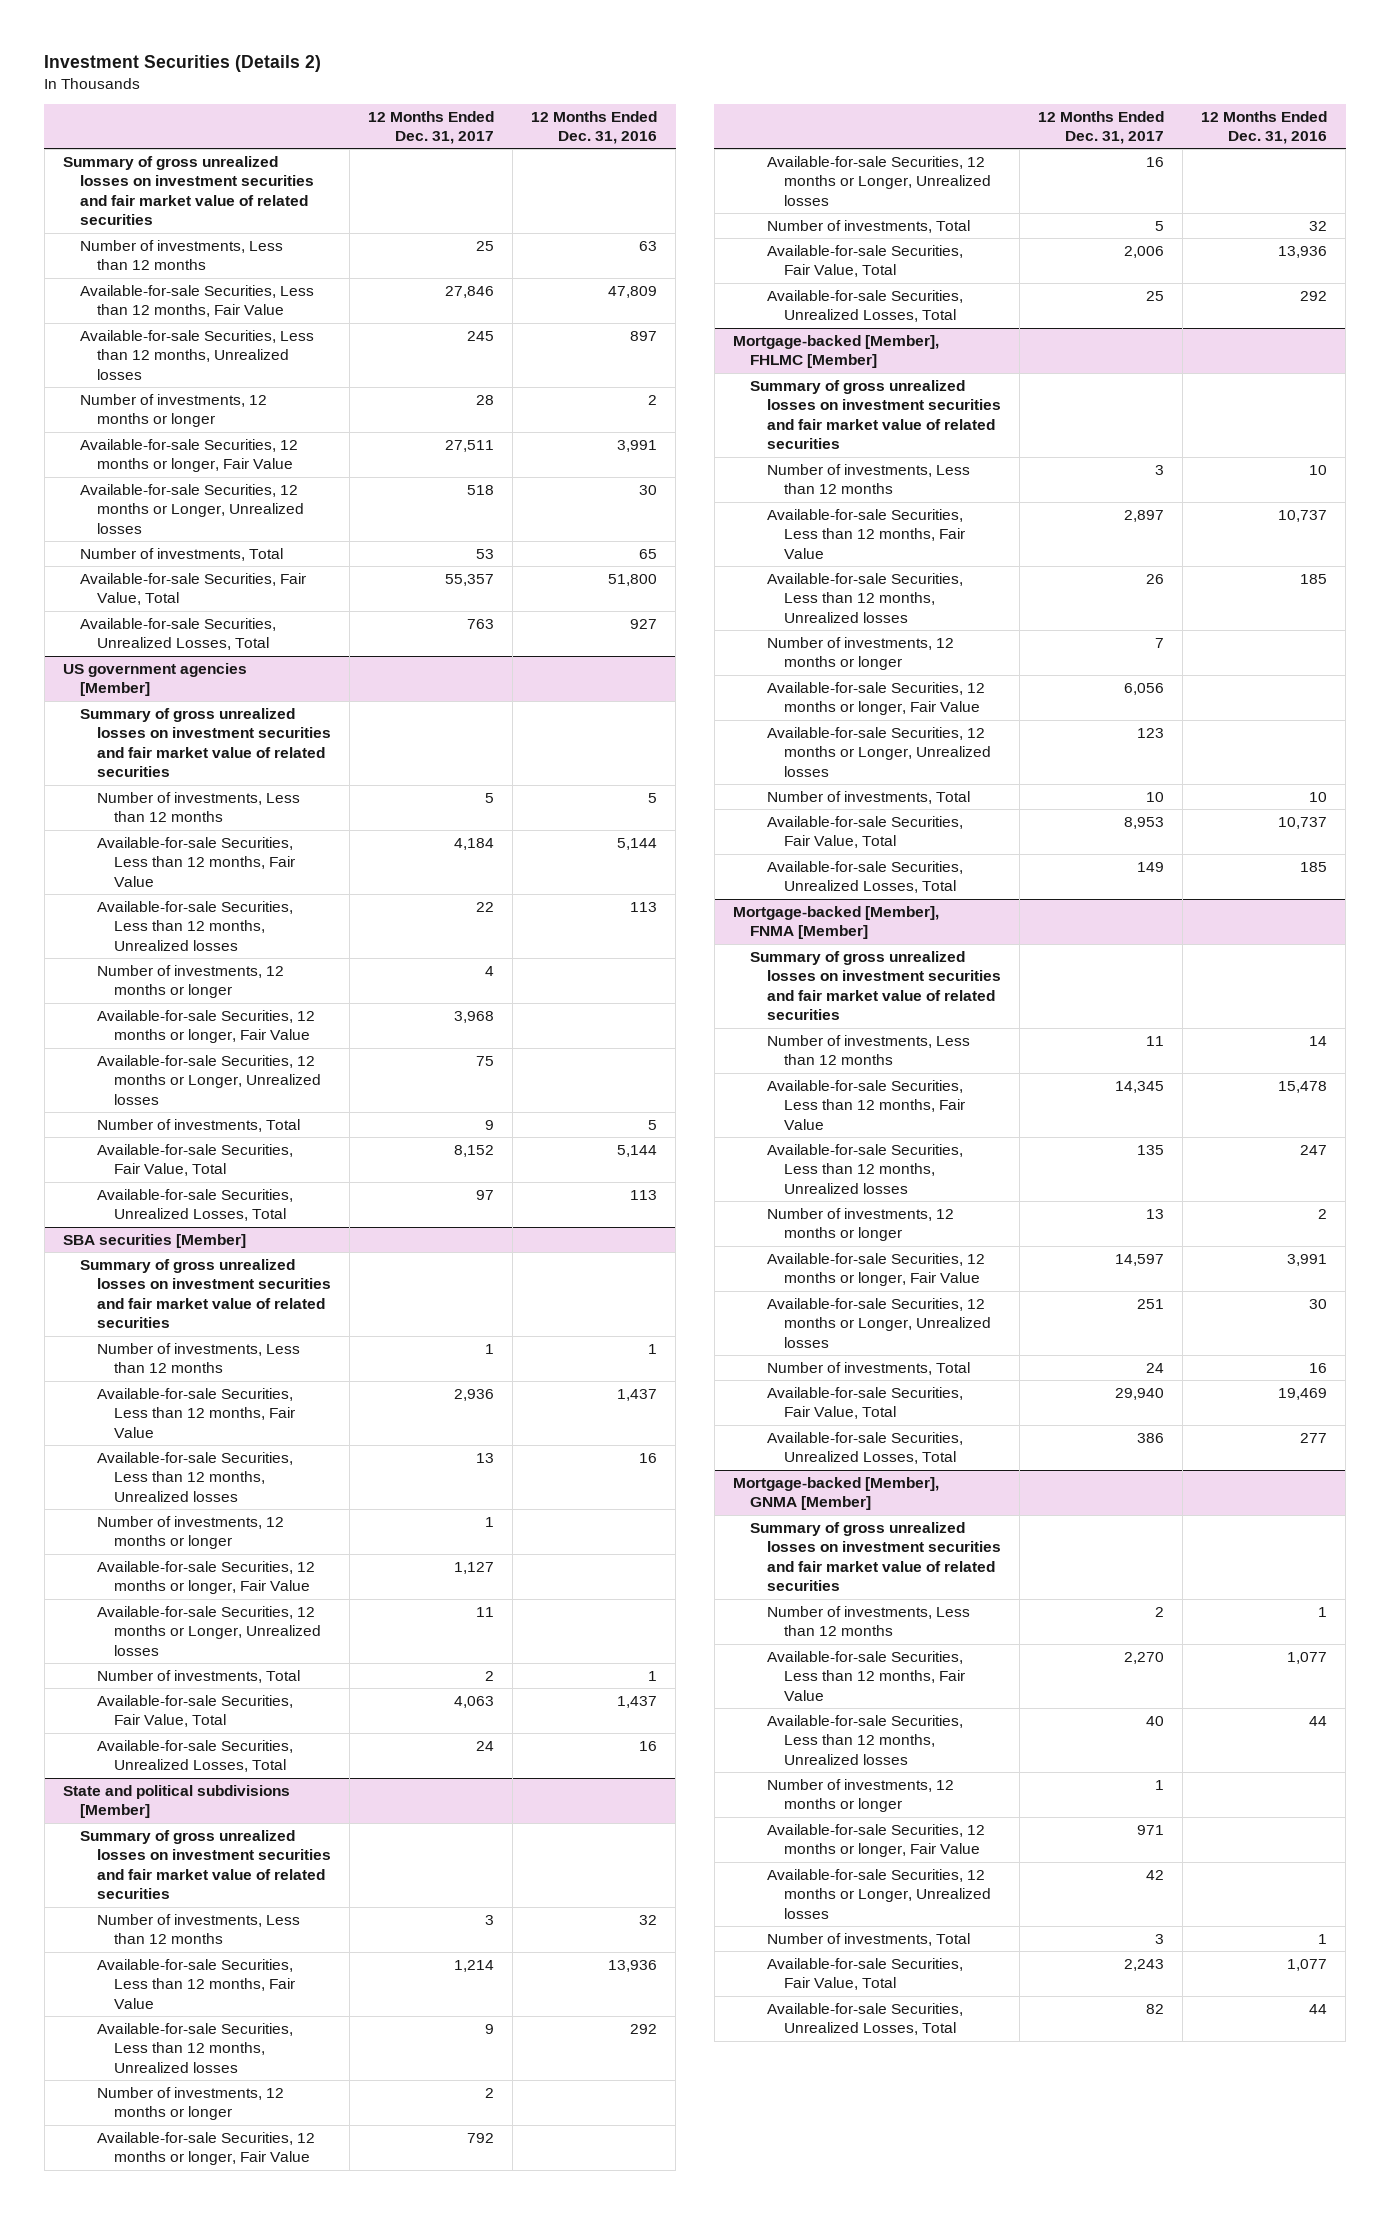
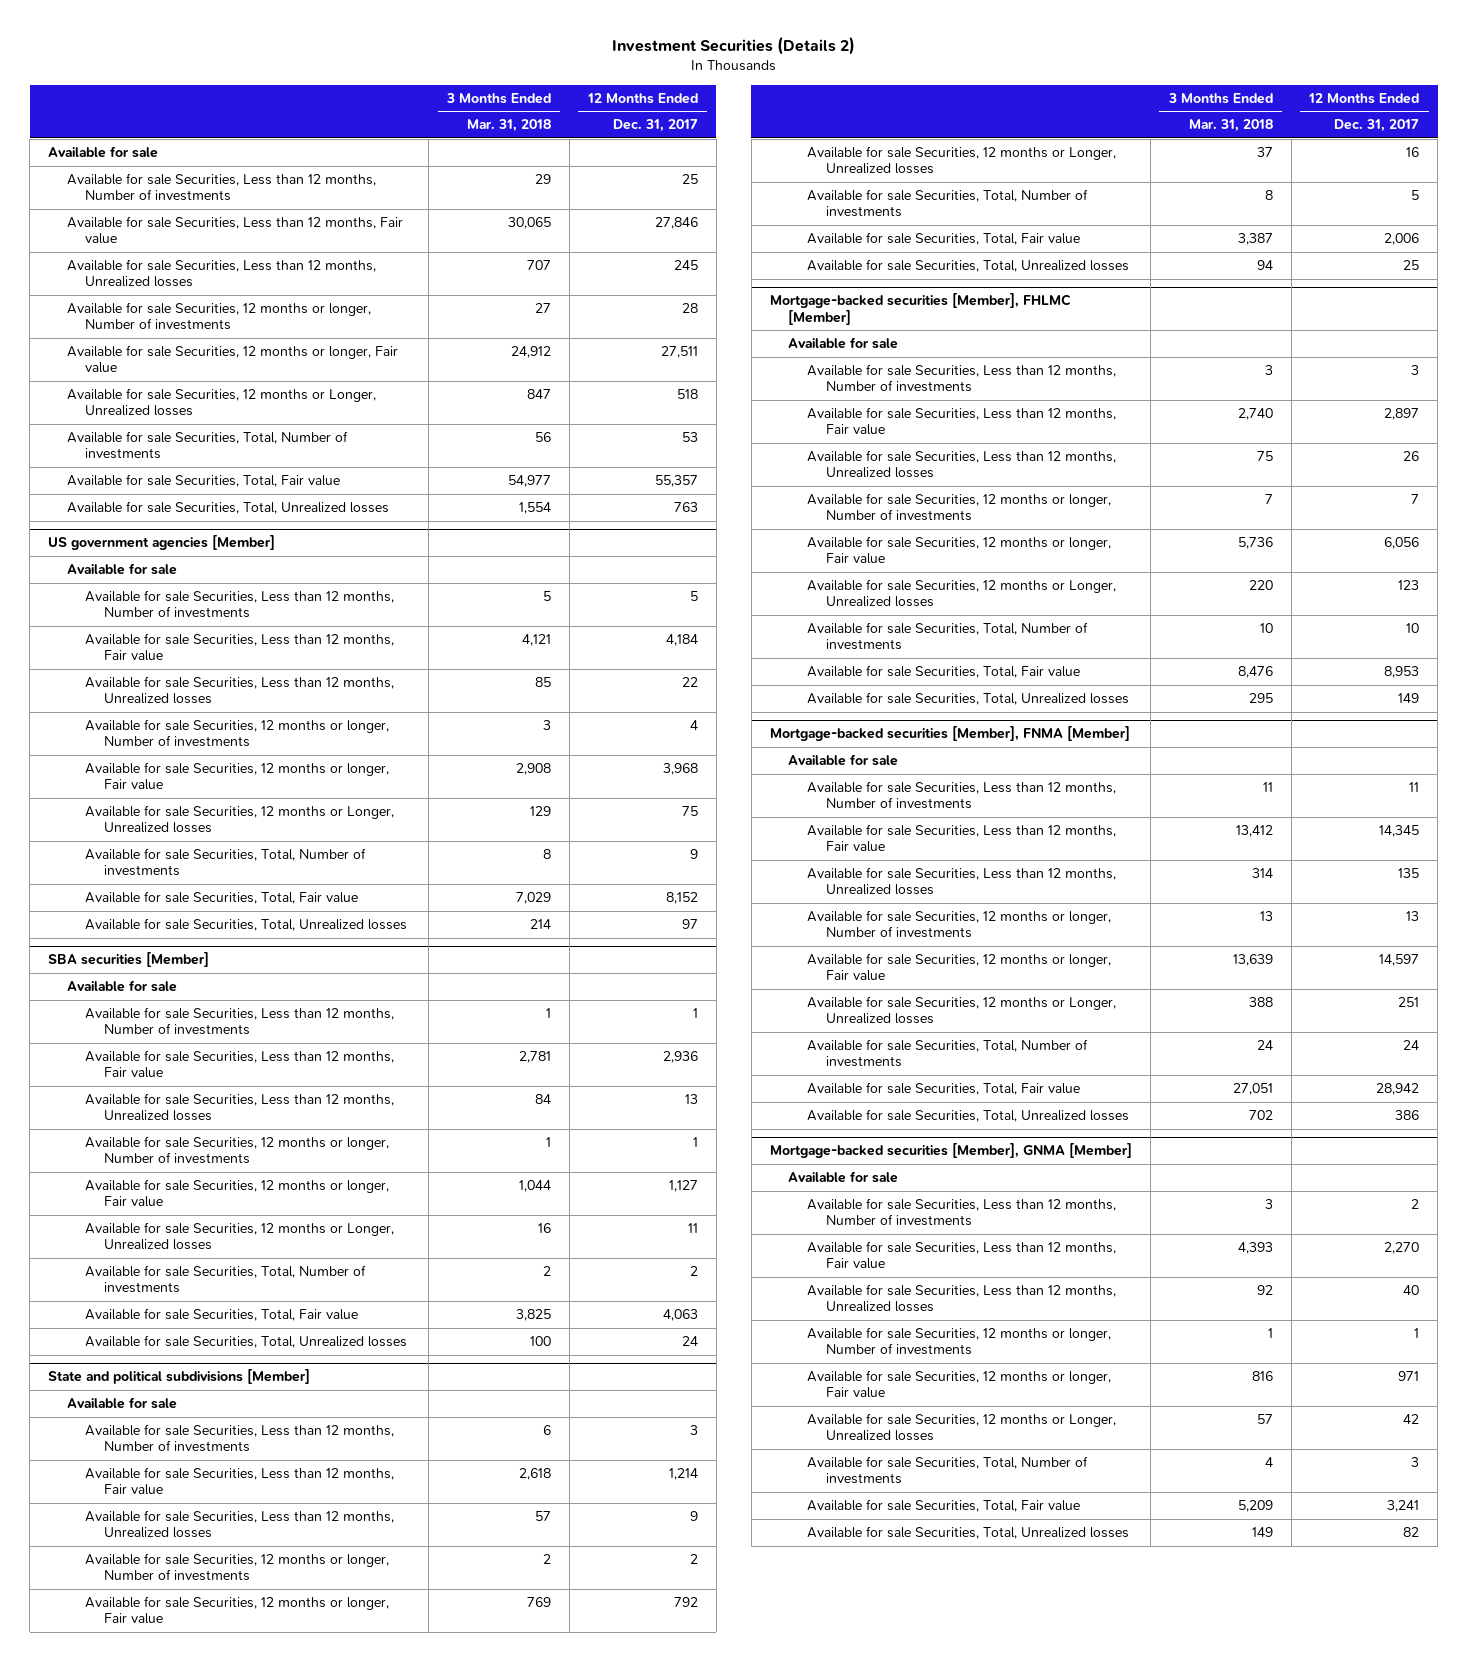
- | 12 Months Ended Dec. 31, 2017 | 12 Months Ended Dec. 31, 2016
+ | 3 Months Ended Mar. 31, 2018 | 12 Months Ended Dec. 31, 2017
- Summary of gross unrealized losses on investment securities and fair market value of related securities
- Number of investments, Less than 12 months | 25 | 63
- Available-for-sale Securities, Less than 12 months, Fair Value | 27,846 | 47,809
- Available-for-sale Securities, Less than 12 months, Unrealized losses | 245 | 897
- Number of investments, 12 months or longer | 28 | 2
- Available-for-sale Securities, 12 months or longer, Fair Value | 27,511 | 3,991
- Available-for-sale Securities, 12 months or Longer, Unrealized losses | 518 | 30
- Number of investments, Total | 53 | 65
- Available-for-sale Securities, Fair Value, Total | 55,357 | 51,800
- Available-for-sale Securities, Unrealized Losses, Total | 763 | 927
+ Available for sale
+ Available for sale Securities, Less than 12 months, Number of investments | 29 | 25
+ Available for sale Securities, Less than 12 months, Fair value | 30,065 | 27,846
+ Available for sale Securities, Less than 12 months, Unrealized losses | 707 | 245
+ Available for sale Securities, 12 months or longer, Number of investments | 27 | 28
+ Available for sale Securities, 12 months or longer, Fair value | 24,912 | 27,511
+ Available for sale Securities, 12 months or Longer, Unrealized losses | 847 | 518
+ Available for sale Securities, Total, Number of investments | 56 | 53
+ Available for sale Securities, Total, Fair value | 54,977 | 55,357
+ Available for sale Securities, Total, Unrealized losses | 1,554 | 763
@ US government agencies [Member]
- Summary of gross unrealized losses on investment securities and fair market value of related securities
- Number of investments, Less than 12 months | 5 | 5
- Available-for-sale Securities, Less than 12 months, Fair Value | 4,184 | 5,144
- Available-for-sale Securities, Less than 12 months, Unrealized losses | 22 | 113
- Number of investments, 12 months or longer | 4 |
- Available-for-sale Securities, 12 months or longer, Fair Value | 3,968 |
- Available-for-sale Securities, 12 months or Longer, Unrealized losses | 75 |
- Number of investments, Total | 9 | 5
- Available-for-sale Securities, Fair Value, Total | 8,152 | 5,144
- Available-for-sale Securities, Unrealized Losses, Total | 97 | 113
+ Available for sale
+ Available for sale Securities, Less than 12 months, Number of investments | 5 | 5
+ Available for sale Securities, Less than 12 months, Fair value | 4,121 | 4,184
+ Available for sale Securities, Less than 12 months, Unrealized losses | 85 | 22
+ Available for sale Securities, 12 months or longer, Number of investments | 3 | 4
+ Available for sale Securities, 12 months or longer, Fair value | 2,908 | 3,968
+ Available for sale Securities, 12 months or Longer, Unrealized losses | 129 | 75
+ Available for sale Securities, Total, Number of investments | 8 | 9
+ Available for sale Securities, Total, Fair value | 7,029 | 8,152
+ Available for sale Securities, Total, Unrealized losses | 214 | 97
@ SBA securities [Member]
- Summary of gross unrealized losses on investment securities and fair market value of related securities
- Number of investments, Less than 12 months | 1 | 1
- Available-for-sale Securities, Less than 12 months, Fair Value | 2,936 | 1,437
- Available-for-sale Securities, Less than 12 months, Unrealized losses | 13 | 16
- Number of investments, 12 months or longer | 1 |
- Available-for-sale Securities, 12 months or longer, Fair Value | 1,127 |
- Available-for-sale Securities, 12 months or Longer, Unrealized losses | 11 |
- Number of investments, Total | 2 | 1
- Available-for-sale Securities, Fair Value, Total | 4,063 | 1,437
- Available-for-sale Securities, Unrealized Losses, Total | 24 | 16
+ Available for sale
+ Available for sale Securities, Less than 12 months, Number of investments | 1 | 1
+ Available for sale Securities, Less than 12 months, Fair value | 2,781 | 2,936
+ Available for sale Securities, Less than 12 months, Unrealized losses | 84 | 13
+ Available for sale Securities, 12 months or longer, Number of investments | 1 | 1
+ Available for sale Securities, 12 months or longer, Fair value | 1,044 | 1,127
+ Available for sale Securities, 12 months or Longer, Unrealized losses | 16 | 11
+ Available for sale Securities, Total, Number of investments | 2 | 2
+ Available for sale Securities, Total, Fair value | 3,825 | 4,063
+ Available for sale Securities, Total, Unrealized losses | 100 | 24
@ State and political subdivisions [Member]
- Summary of gross unrealized losses on investment securities and fair market value of related securities
- Number of investments, Less than 12 months | 3 | 32
- Available-for-sale Securities, Less than 12 months, Fair Value | 1,214 | 13,936
- Available-for-sale Securities, Less than 12 months, Unrealized losses | 9 | 292
- Number of investments, 12 months or longer | 2 |
- Available-for-sale Securities, 12 months or longer, Fair Value | 792 |
- Available-for-sale Securities, 12 months or Longer, Unrealized losses | 16 |
- Number of investments, Total | 5 | 32
- Available-for-sale Securities, Fair Value, Total | 2,006 | 13,936
- Available-for-sale Securities, Unrealized Losses, Total | 25 | 292
- Mortgage-backed [Member], FHLMC [Member]
- Summary of gross unrealized losses on investment securities and fair market value of related securities
- Number of investments, Less than 12 months | 3 | 10
- Available-for-sale Securities, Less than 12 months, Fair Value | 2,897 | 10,737
- Available-for-sale Securities, Less than 12 months, Unrealized losses | 26 | 185
- Number of investments, 12 months or longer | 7 |
- Available-for-sale Securities, 12 months or longer, Fair Value | 6,056 |
- Available-for-sale Securities, 12 months or Longer, Unrealized losses | 123 |
- Number of investments, Total | 10 | 10
- Available-for-sale Securities, Fair Value, Total | 8,953 | 10,737
- Available-for-sale Securities, Unrealized Losses, Total | 149 | 185
- Mortgage-backed [Member], FNMA [Member]
- Summary of gross unrealized losses on investment securities and fair market value of related securities
- Number of investments, Less than 12 months | 11 | 14
- Available-for-sale Securities, Less than 12 months, Fair Value | 14,345 | 15,478
- Available-for-sale Securities, Less than 12 months, Unrealized losses | 135 | 247
- Number of investments, 12 months or longer | 13 | 2
- Available-for-sale Securities, 12 months or longer, Fair Value | 14,597 | 3,991
- Available-for-sale Securities, 12 months or Longer, Unrealized losses | 251 | 30
- Number of investments, Total | 24 | 16
- Available-for-sale Securities, Fair Value, Total | 29,940 | 19,469
- Available-for-sale Securities, Unrealized Losses, Total | 386 | 277
- Mortgage-backed [Member], GNMA [Member]
- Summary of gross unrealized losses on investment securities and fair market value of related securities
- Number of investments, Less than 12 months | 2 | 1
- Available-for-sale Securities, Less than 12 months, Fair Value | 2,270 | 1,077
- Available-for-sale Securities, Less than 12 months, Unrealized losses | 40 | 44
- Number of investments, 12 months or longer | 1 |
- Available-for-sale Securities, 12 months or longer, Fair Value | 971 |
- Available-for-sale Securities, 12 months or Longer, Unrealized losses | 42 |
- Number of investments, Total | 3 | 1
- Available-for-sale Securities, Fair Value, Total | 2,243 | 1,077
- Available-for-sale Securities, Unrealized Losses, Total | 82 | 44
@ State and political subdivisions [Member]
+ Available for sale
+ Available for sale Securities, Less than 12 months, Number of investments | 6 | 3
+ Available for sale Securities, Less than 12 months, Fair value | 2,618 | 1,214
+ Available for sale Securities, Less than 12 months, Unrealized losses | 57 | 9
+ Available for sale Securities, 12 months or longer, Number of investments | 2 | 2
+ Available for sale Securities, 12 months or longer, Fair value | 769 | 792
+ Available for sale Securities, 12 months or Longer, Unrealized losses | 37 | 16
+ Available for sale Securities, Total, Number of investments | 8 | 5
+ Available for sale Securities, Total, Fair value | 3,387 | 2,006
+ Available for sale Securities, Total, Unrealized losses | 94 | 25
+ Mortgage-backed securities [Member], FHLMC [Member]
+ Available for sale
+ Available for sale Securities, Less than 12 months, Number of investments | 3 | 3
+ Available for sale Securities, Less than 12 months, Fair value | 2,740 | 2,897
+ Available for sale Securities, Less than 12 months, Unrealized losses | 75 | 26
+ Available for sale Securities, 12 months or longer, Number of investments | 7 | 7
+ Available for sale Securities, 12 months or longer, Fair value | 5,736 | 6,056
+ Available for sale Securities, 12 months or Longer, Unrealized losses | 220 | 123
+ Available for sale Securities, Total, Number of investments | 10 | 10
+ Available for sale Securities, Total, Fair value | 8,476 | 8,953
+ Available for sale Securities, Total, Unrealized losses | 295 | 149
+ Mortgage-backed securities [Member], FNMA [Member]
+ Available for sale
+ Available for sale Securities, Less than 12 months, Number of investments | 11 | 11
+ Available for sale Securities, Less than 12 months, Fair value | 13,412 | 14,345
+ Available for sale Securities, Less than 12 months, Unrealized losses | 314 | 135
+ Available for sale Securities, 12 months or longer, Number of investments | 13 | 13
+ Available for sale Securities, 12 months or longer, Fair value | 13,639 | 14,597
+ Available for sale Securities, 12 months or Longer, Unrealized losses | 388 | 251
+ Available for sale Securities, Total, Number of investments | 24 | 24
+ Available for sale Securities, Total, Fair value | 27,051 | 28,942
+ Available for sale Securities, Total, Unrealized losses | 702 | 386
+ Mortgage-backed securities [Member], GNMA [Member]
+ Available for sale
+ Available for sale Securities, Less than 12 months, Number of investments | 3 | 2
+ Available for sale Securities, Less than 12 months, Fair value | 4,393 | 2,270
+ Available for sale Securities, Less than 12 months, Unrealized losses | 92 | 40
+ Available for sale Securities, 12 months or longer, Number of investments | 1 | 1
+ Available for sale Securities, 12 months or longer, Fair value | 816 | 971
+ Available for sale Securities, 12 months or Longer, Unrealized losses | 57 | 42
+ Available for sale Securities, Total, Number of investments | 4 | 3
+ Available for sale Securities, Total, Fair value | 5,209 | 3,241
+ Available for sale Securities, Total, Unrealized losses | 149 | 82

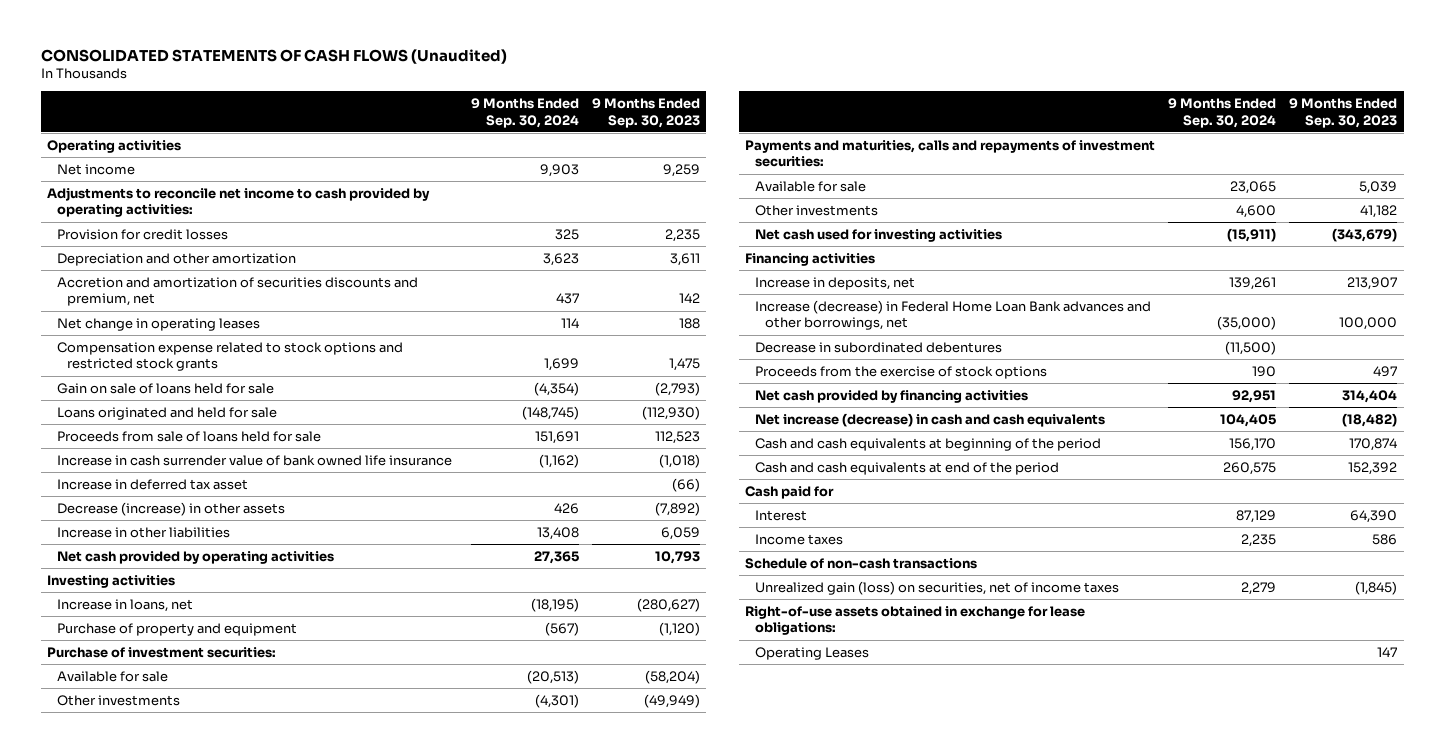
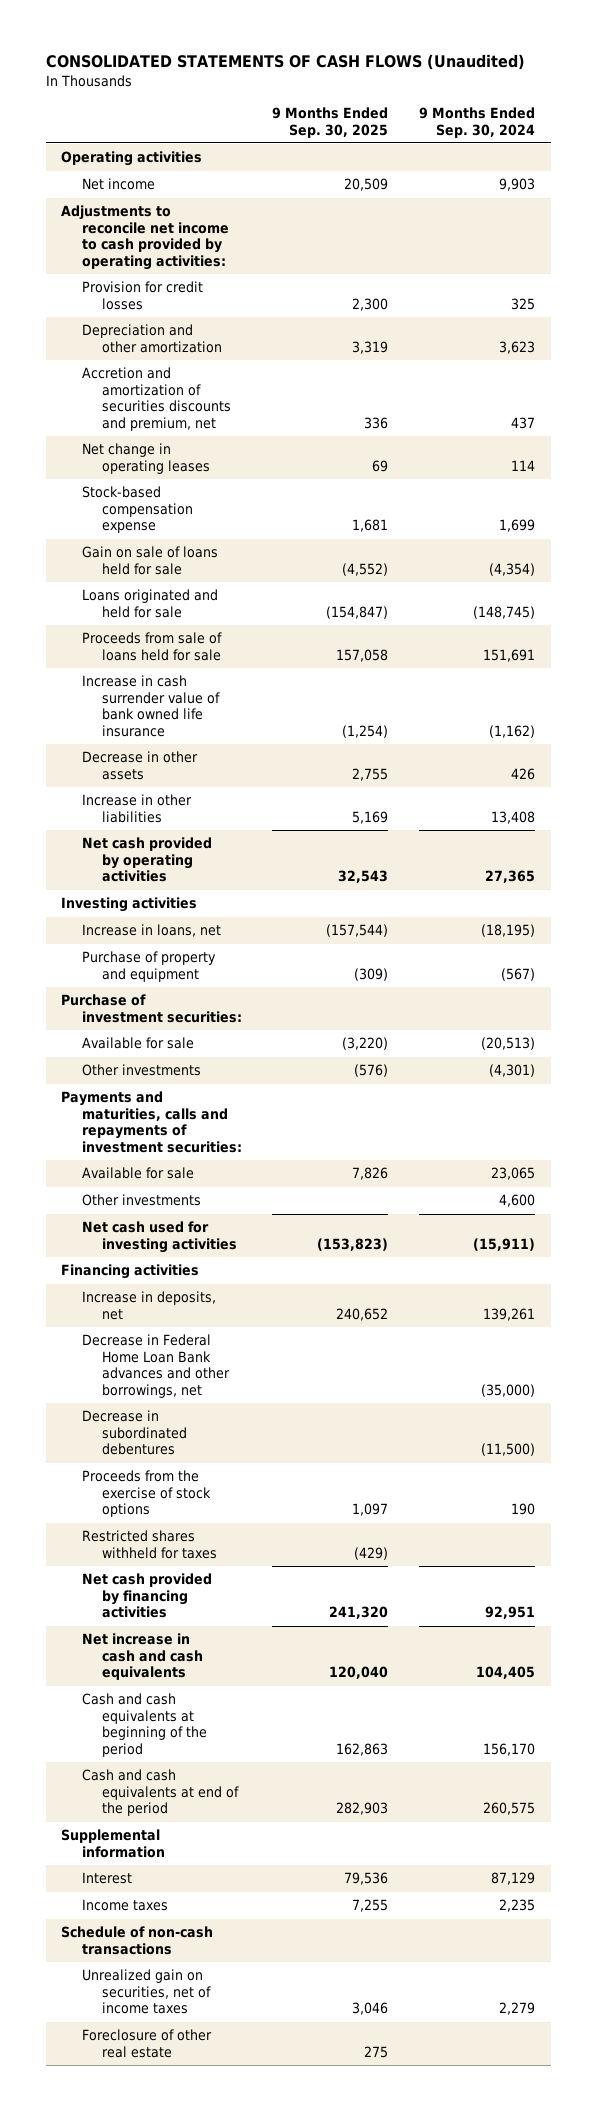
- | 9 Months Ended Sep. 30, 2024 | 9 Months Ended Sep. 30, 2023
+ | 9 Months Ended Sep. 30, 2025 | 9 Months Ended Sep. 30, 2024
- Compensation expense related to stock options and restricted stock grants | 1,699 | 1,475
+ Stock-based compensation expense | 1,681 | 1,699
- Increase in deferred tax asset | | (66)
- Decrease (increase) in other assets | 426 | (7,892)
+ Decrease in other assets | 2,755 | 426
- Increase (decrease) in Federal Home Loan Bank advances and other borrowings, net | (35,000) | 100,000
+ Decrease in Federal Home Loan Bank advances and other borrowings, net | | (35,000)
+ Restricted shares withheld for taxes | (429) |
- Net increase (decrease) in cash and cash equivalents | 104,405 | (18,482)
+ Net increase in cash and cash equivalents | 120,040 | 104,405
- Cash paid for
+ Supplemental information
- Unrealized gain (loss) on securities, net of income taxes | 2,279 | (1,845)
- Right-of-use assets obtained in exchange for lease obligations:
- Operating Leases | | 147
+ Unrealized gain on securities, net of income taxes | 3,046 | 2,279
+ Foreclosure of other real estate | 275 |

